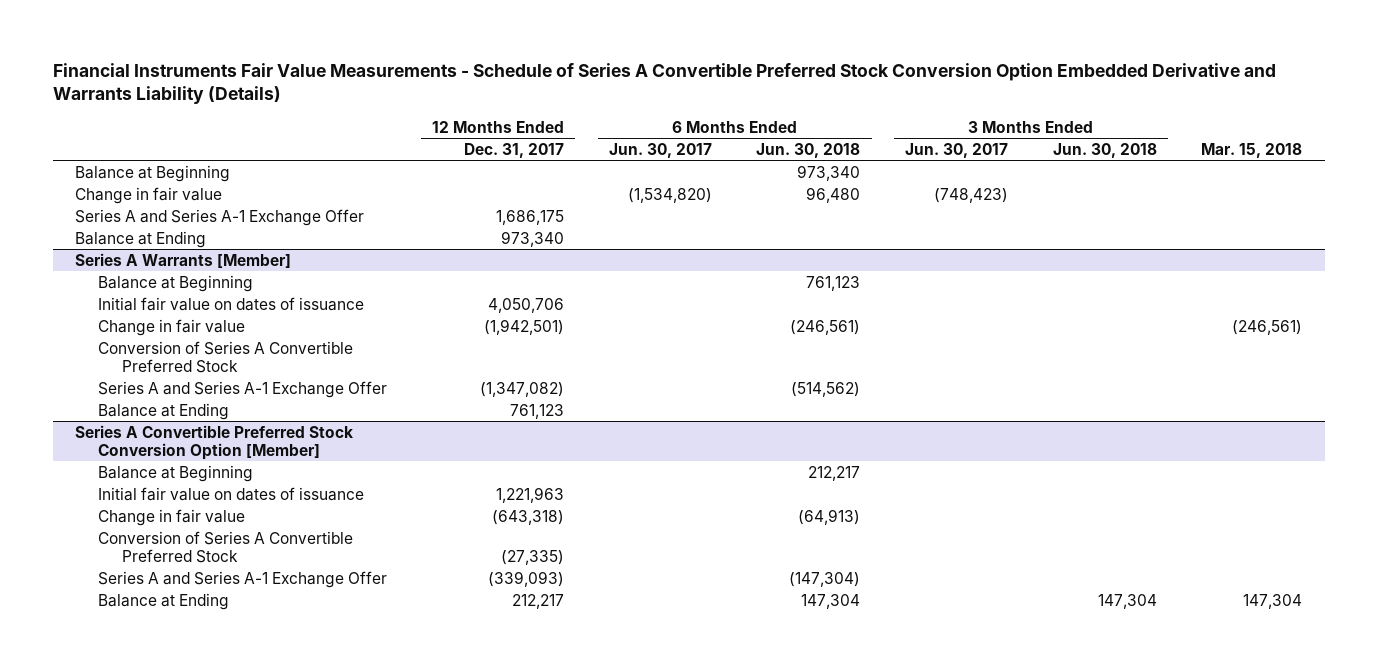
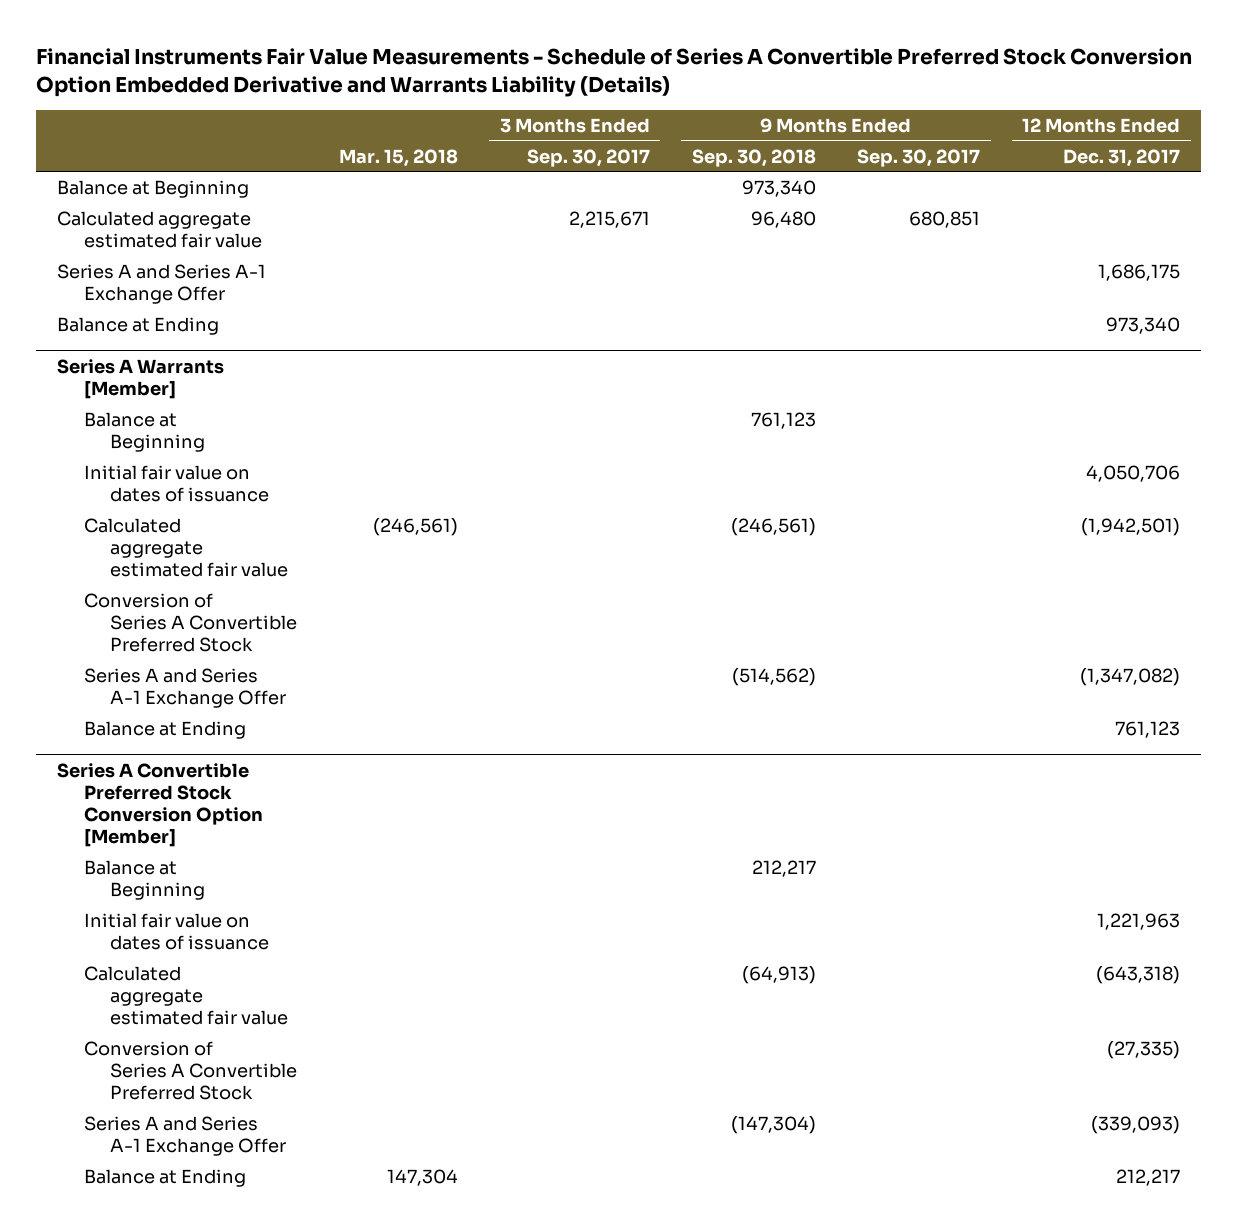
- | 12 Months Ended Dec. 31, 2017 | 6 Months Ended Jun. 30, 2017 | 6 Months Ended Jun. 30, 2018 | 3 Months Ended Jun. 30, 2017 | 3 Months Ended Jun. 30, 2018 | Mar. 15, 2018
+ | Mar. 15, 2018 | 3 Months Ended Sep. 30, 2017 | 9 Months Ended Sep. 30, 2018 | 9 Months Ended Sep. 30, 2017 | 12 Months Ended Dec. 31, 2017
- Change in fair value | | (1,534,820) | 96,480 | (748,423) | |
+ Calculated aggregate estimated fair value | | 2,215,671 | 96,480 | 680,851 |
@ Series A Warrants [Member]
- Change in fair value | (1,942,501) | | (246,561) | | | (246,561)
+ Calculated aggregate estimated fair value | (246,561) | | (246,561) | | (1,942,501)
@ Series A Convertible Preferred Stock Conversion Option [Member]
- Change in fair value | (643,318) | | (64,913) | | |
+ Calculated aggregate estimated fair value | | | (64,913) | | (643,318)

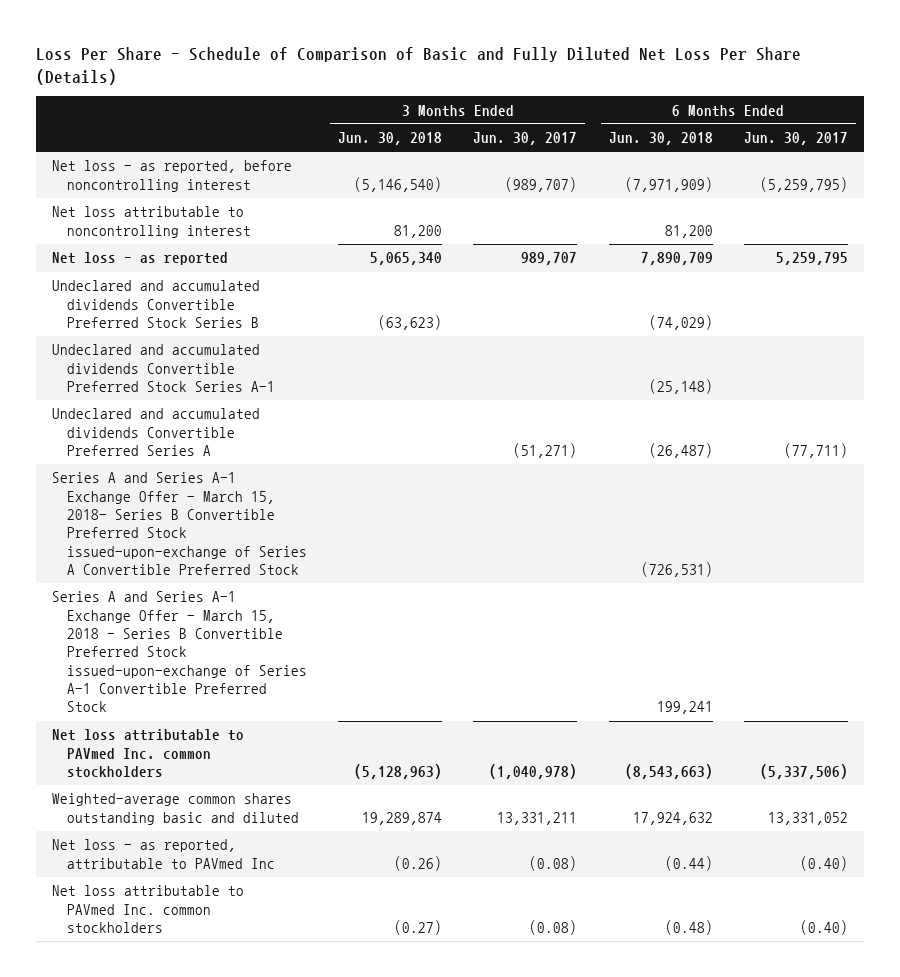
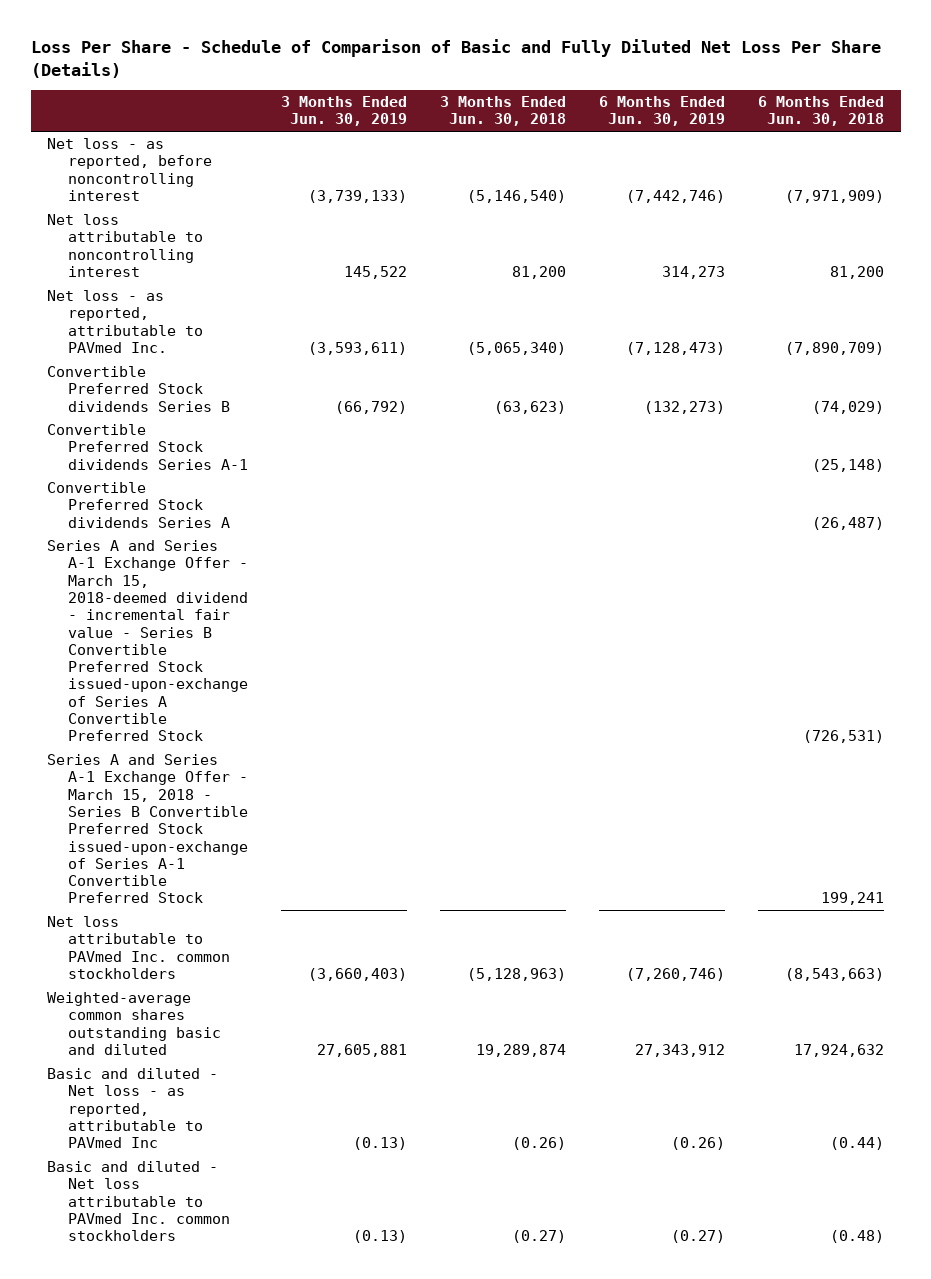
- | 3 Months Ended Jun. 30, 2018 | 3 Months Ended Jun. 30, 2017 | 6 Months Ended Jun. 30, 2018 | 6 Months Ended Jun. 30, 2017
+ | 3 Months Ended Jun. 30, 2019 | 3 Months Ended Jun. 30, 2018 | 6 Months Ended Jun. 30, 2019 | 6 Months Ended Jun. 30, 2018
- Net loss - as reported | 5,065,340 | 989,707 | 7,890,709 | 5,259,795
- Undeclared and accumulated dividends Convertible Preferred Stock Series B | (63,623) | | (74,029) |
- Undeclared and accumulated dividends Convertible Preferred Stock Series A-1 | | | (25,148) |
- Undeclared and accumulated dividends Convertible Preferred Series A | | (51,271) | (26,487) | (77,711)
- Series A and Series A-1 Exchange Offer - March 15, 2018- Series B Convertible Preferred Stock issued-upon-exchange of Series A Convertible Preferred Stock | | | (726,531) |
+ Net loss - as reported, attributable to PAVmed Inc. | (3,593,611) | (5,065,340) | (7,128,473) | (7,890,709)
+ Convertible Preferred Stock dividends Series B | (66,792) | (63,623) | (132,273) | (74,029)
+ Convertible Preferred Stock dividends Series A-1 | | | | (25,148)
+ Convertible Preferred Stock dividends Series A | | | | (26,487)
+ Series A and Series A-1 Exchange Offer - March 15, 2018-deemed dividend - incremental fair value - Series B Convertible Preferred Stock issued-upon-exchange of Series A Convertible Preferred Stock | | | | (726,531)
- Net loss - as reported, attributable to PAVmed Inc | (0.26) | (0.08) | (0.44) | (0.40)
- Net loss attributable to PAVmed Inc. common stockholders | (0.27) | (0.08) | (0.48) | (0.40)
+ Basic and diluted - Net loss - as reported, attributable to PAVmed Inc | (0.13) | (0.26) | (0.26) | (0.44)
+ Basic and diluted - Net loss attributable to PAVmed Inc. common stockholders | (0.13) | (0.27) | (0.27) | (0.48)

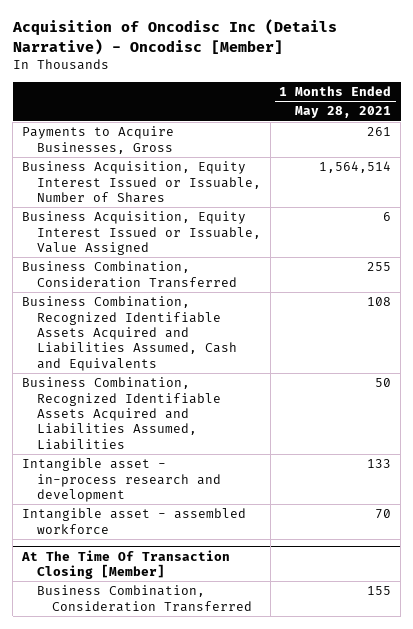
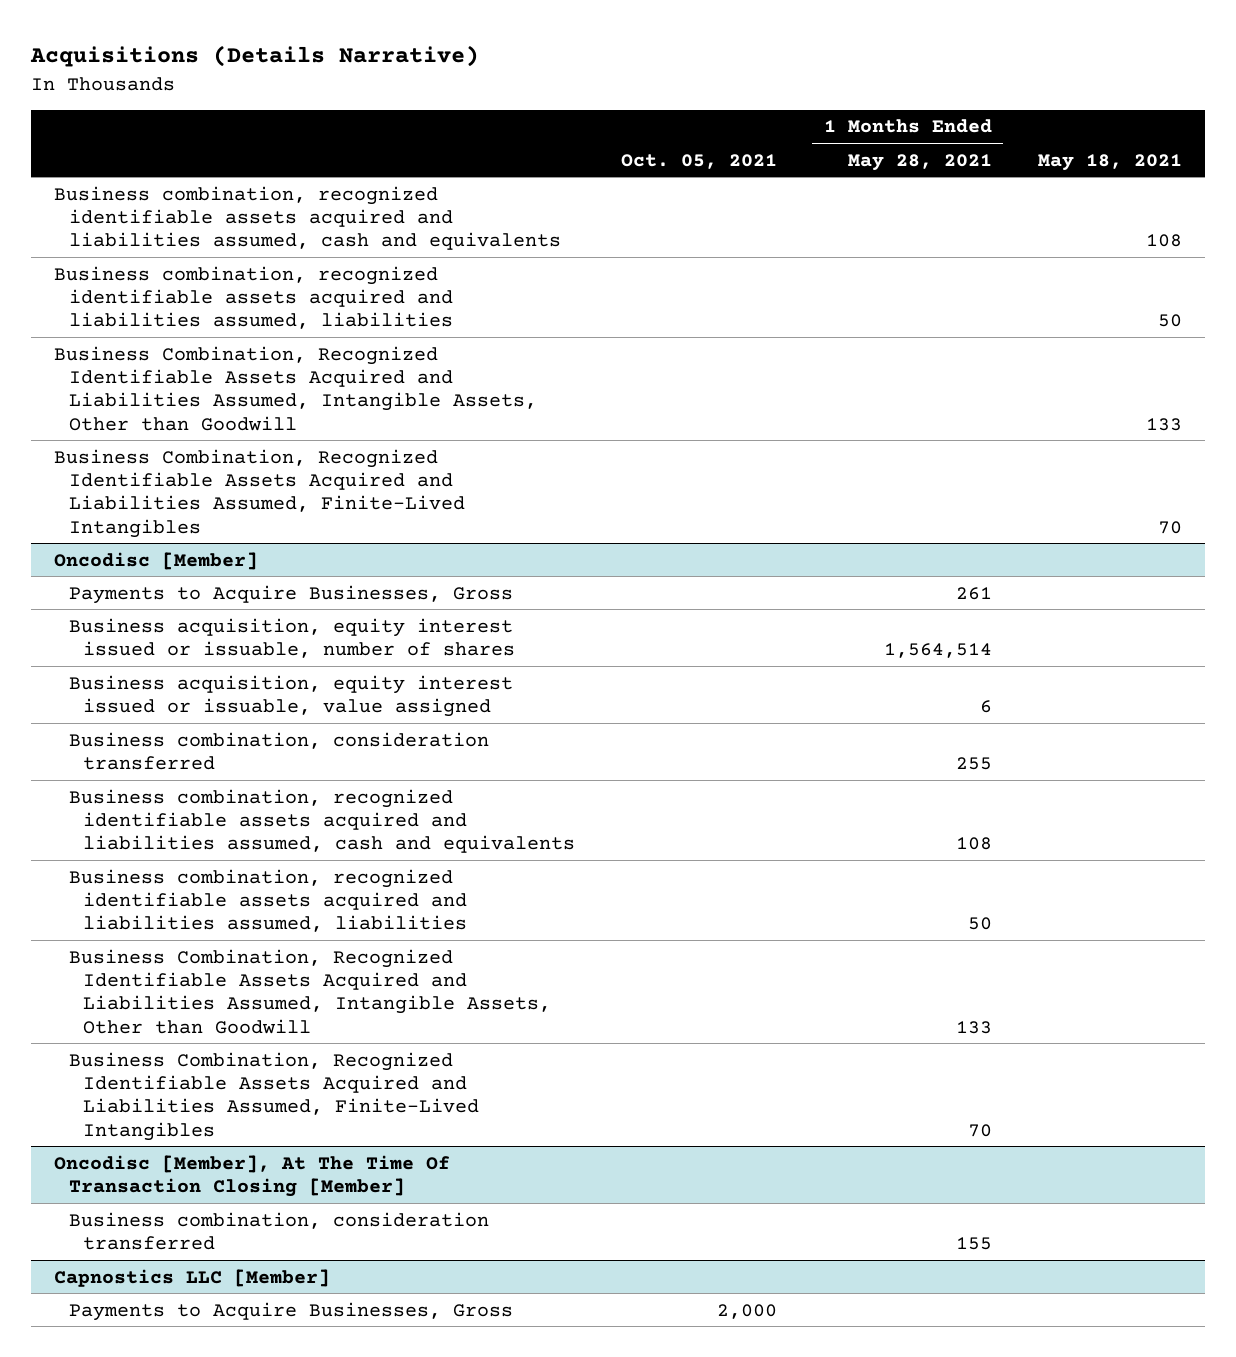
- Acquisition of Oncodisc Inc (Details Narrative) - Oncodisc [Member]
+ Acquisitions (Details Narrative)
- | 1 Months Ended May 28, 2021
+ | Oct. 05, 2021 | 1 Months Ended May 28, 2021 | May 18, 2021
+ Business combination, recognized identifiable assets acquired and liabilities assumed, cash and equivalents | | | 108
+ Business combination, recognized identifiable assets acquired and liabilities assumed, liabilities | | | 50
+ Business Combination, Recognized Identifiable Assets Acquired and Liabilities Assumed, Intangible Assets, Other than Goodwill | | | 133
+ Business Combination, Recognized Identifiable Assets Acquired and Liabilities Assumed, Finite-Lived Intangibles | | | 70
+ Oncodisc [Member]
- Business Acquisition, Equity Interest Issued or Issuable, Number of Shares | 1,564,514
- Business Acquisition, Equity Interest Issued or Issuable, Value Assigned | 6
- Business Combination, Consideration Transferred | 255
- Business Combination, Recognized Identifiable Assets Acquired and Liabilities Assumed, Cash and Equivalents | 108
- Business Combination, Recognized Identifiable Assets Acquired and Liabilities Assumed, Liabilities | 50
- Intangible asset - in-process research and development | 133
- Intangible asset - assembled workforce | 70
- At The Time Of Transaction Closing [Member]
- Business Combination, Consideration Transferred | 155
+ Business acquisition, equity interest issued or issuable, number of shares | | 1,564,514 |
+ Business acquisition, equity interest issued or issuable, value assigned | | 6 |
+ Business combination, consideration transferred | | 255 |
+ Business combination, recognized identifiable assets acquired and liabilities assumed, cash and equivalents | | 108 |
+ Business combination, recognized identifiable assets acquired and liabilities assumed, liabilities | | 50 |
+ Business Combination, Recognized Identifiable Assets Acquired and Liabilities Assumed, Intangible Assets, Other than Goodwill | | 133 |
+ Business Combination, Recognized Identifiable Assets Acquired and Liabilities Assumed, Finite-Lived Intangibles | | 70 |
+ Oncodisc [Member], At The Time Of Transaction Closing [Member]
+ Business combination, consideration transferred | | 155 |
+ Capnostics LLC [Member]
+ Payments to Acquire Businesses, Gross | 2,000 | |

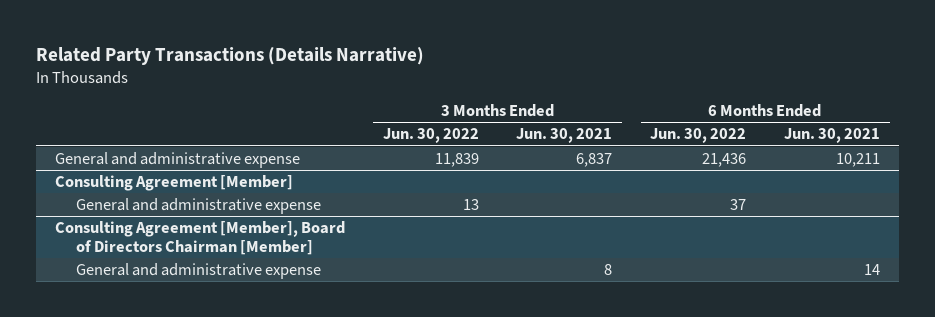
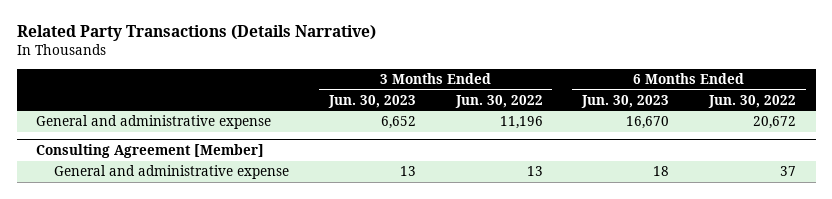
- | 3 Months Ended Jun. 30, 2022 | 3 Months Ended Jun. 30, 2021 | 6 Months Ended Jun. 30, 2022 | 6 Months Ended Jun. 30, 2021
+ | 3 Months Ended Jun. 30, 2023 | 3 Months Ended Jun. 30, 2022 | 6 Months Ended Jun. 30, 2023 | 6 Months Ended Jun. 30, 2022
- General and administrative expense | 11,839 | 6,837 | 21,436 | 10,211
+ General and administrative expense | 6,652 | 11,196 | 16,670 | 20,672
- Consulting Agreement [Member], Board of Directors Chairman [Member]
- General and administrative expense | | 8 | | 14

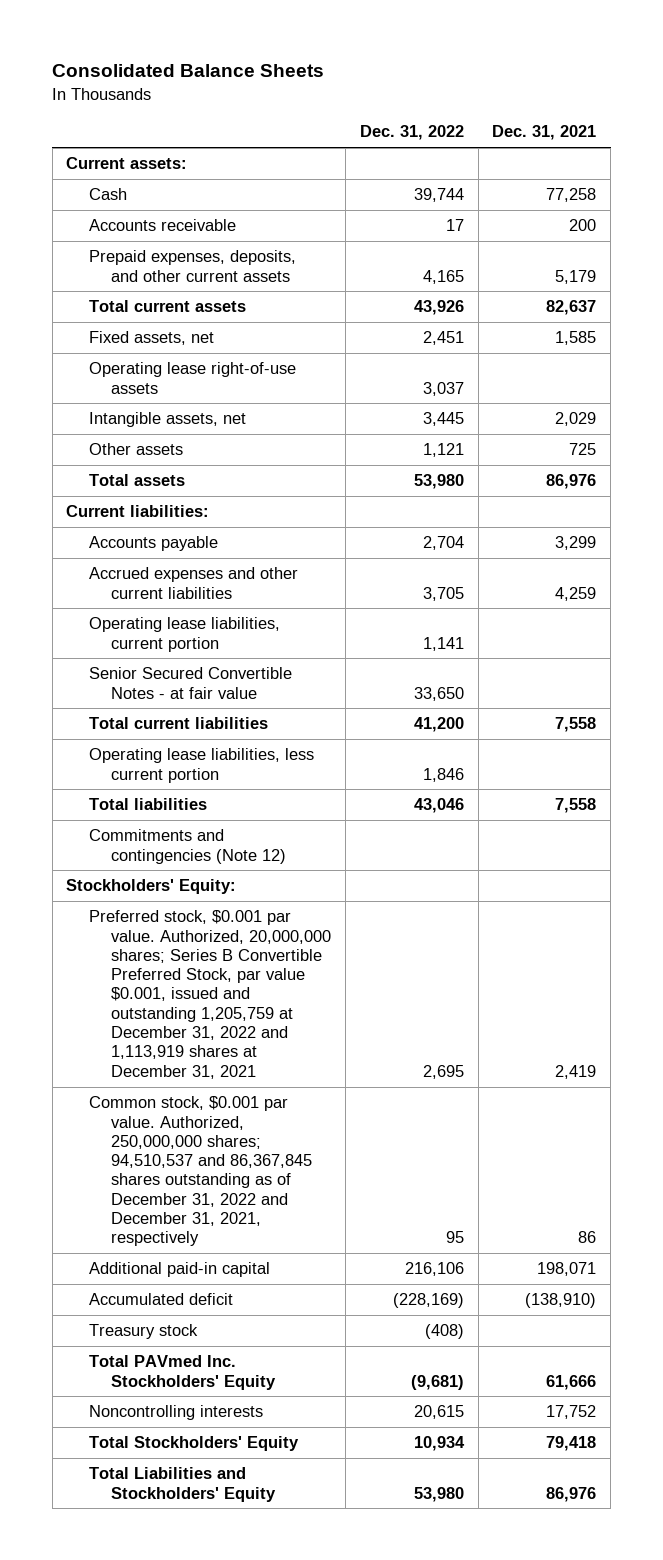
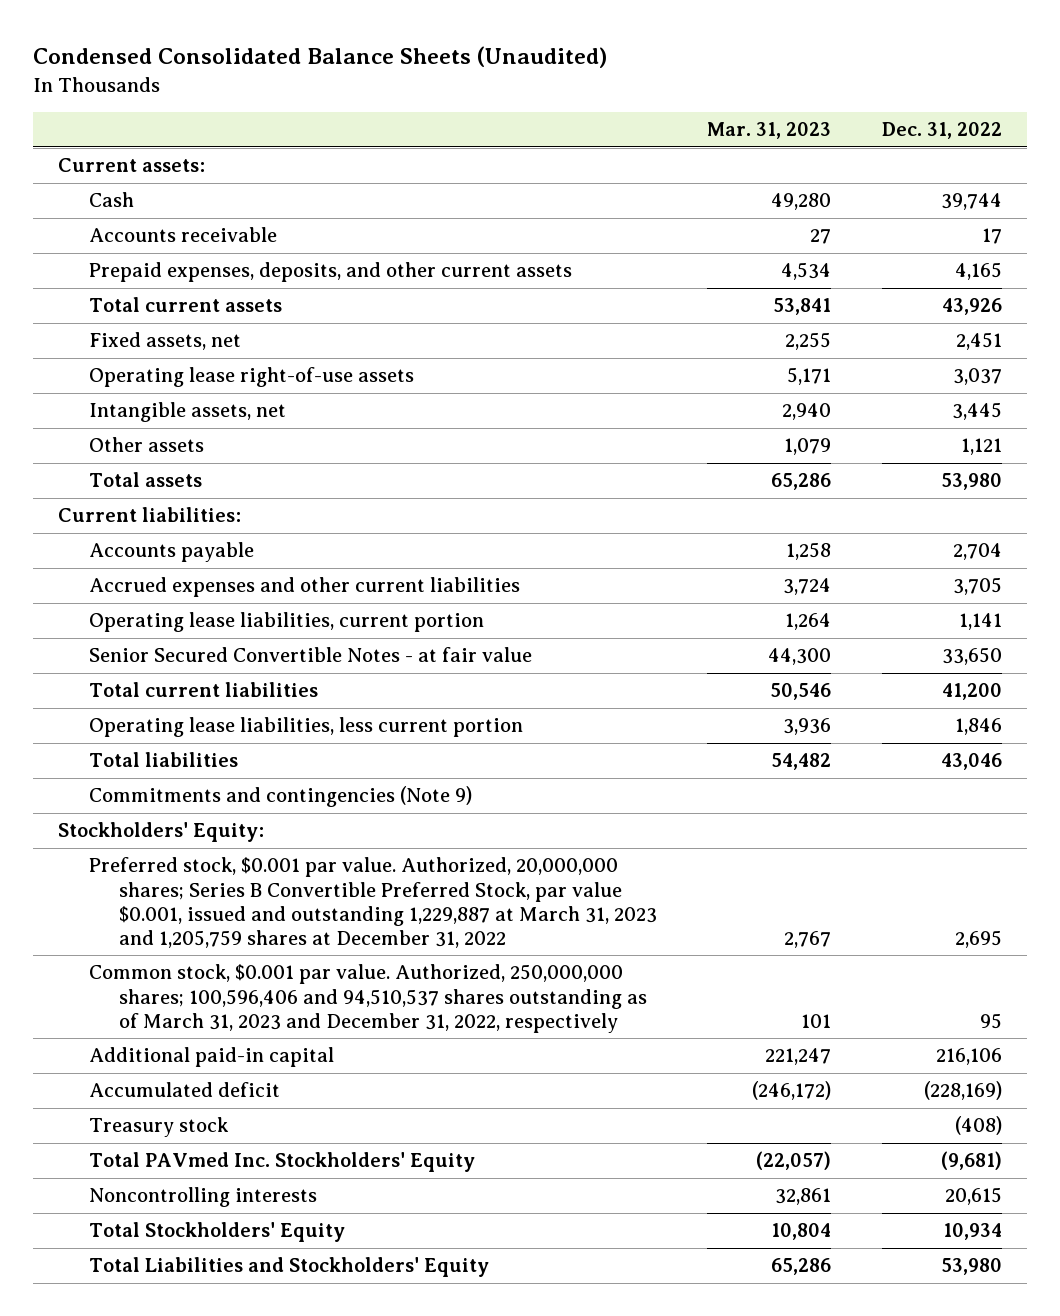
- Consolidated Balance Sheets
+ Condensed Consolidated Balance Sheets (Unaudited)
- | Dec. 31, 2022 | Dec. 31, 2021
+ | Mar. 31, 2023 | Dec. 31, 2022
- Commitments and contingencies (Note 12)
+ Commitments and contingencies (Note 9)
- Preferred stock, $0.001 par value. Authorized, 20,000,000 shares; Series B Convertible Preferred Stock, par value $0.001, issued and outstanding 1,205,759 at December 31, 2022 and 1,113,919 shares at December 31, 2021 | 2,695 | 2,419
- Common stock, $0.001 par value. Authorized, 250,000,000 shares; 94,510,537 and 86,367,845 shares outstanding as of December 31, 2022 and December 31, 2021, respectively | 95 | 86
+ Preferred stock, $0.001 par value. Authorized, 20,000,000 shares; Series B Convertible Preferred Stock, par value $0.001, issued and outstanding 1,229,887 at March 31, 2023 and 1,205,759 shares at December 31, 2022 | 2,767 | 2,695
+ Common stock, $0.001 par value. Authorized, 250,000,000 shares; 100,596,406 and 94,510,537 shares outstanding as of March 31, 2023 and December 31, 2022, respectively | 101 | 95

